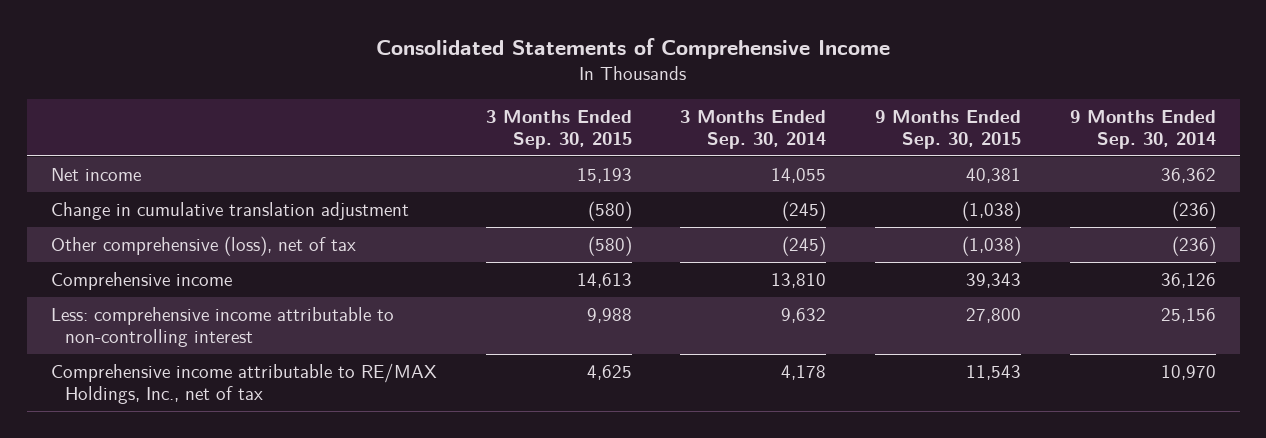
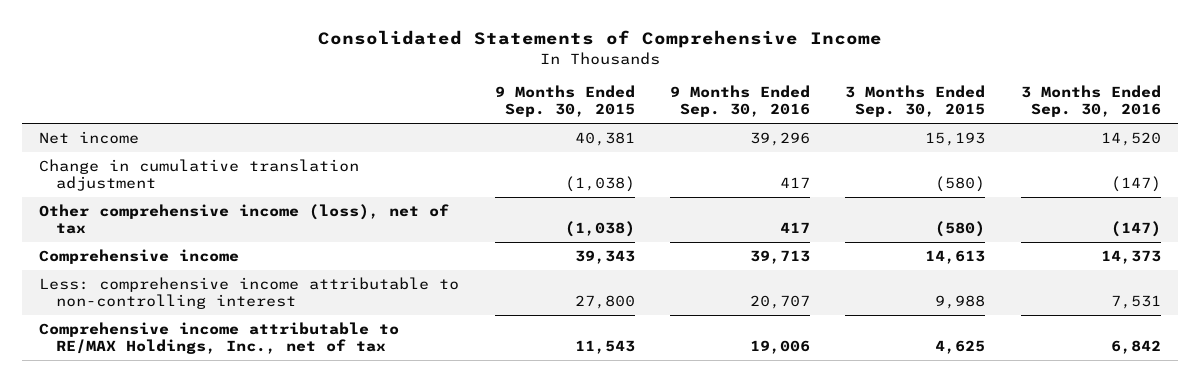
- | 3 Months Ended Sep. 30, 2015 | 3 Months Ended Sep. 30, 2014 | 9 Months Ended Sep. 30, 2015 | 9 Months Ended Sep. 30, 2014
+ | 9 Months Ended Sep. 30, 2015 | 9 Months Ended Sep. 30, 2016 | 3 Months Ended Sep. 30, 2015 | 3 Months Ended Sep. 30, 2016
- Other comprehensive (loss), net of tax | (580) | (245) | (1,038) | (236)
+ Other comprehensive income (loss), net of tax | (1,038) | 417 | (580) | (147)

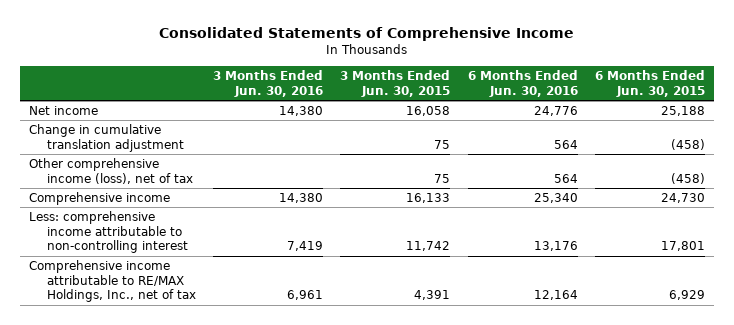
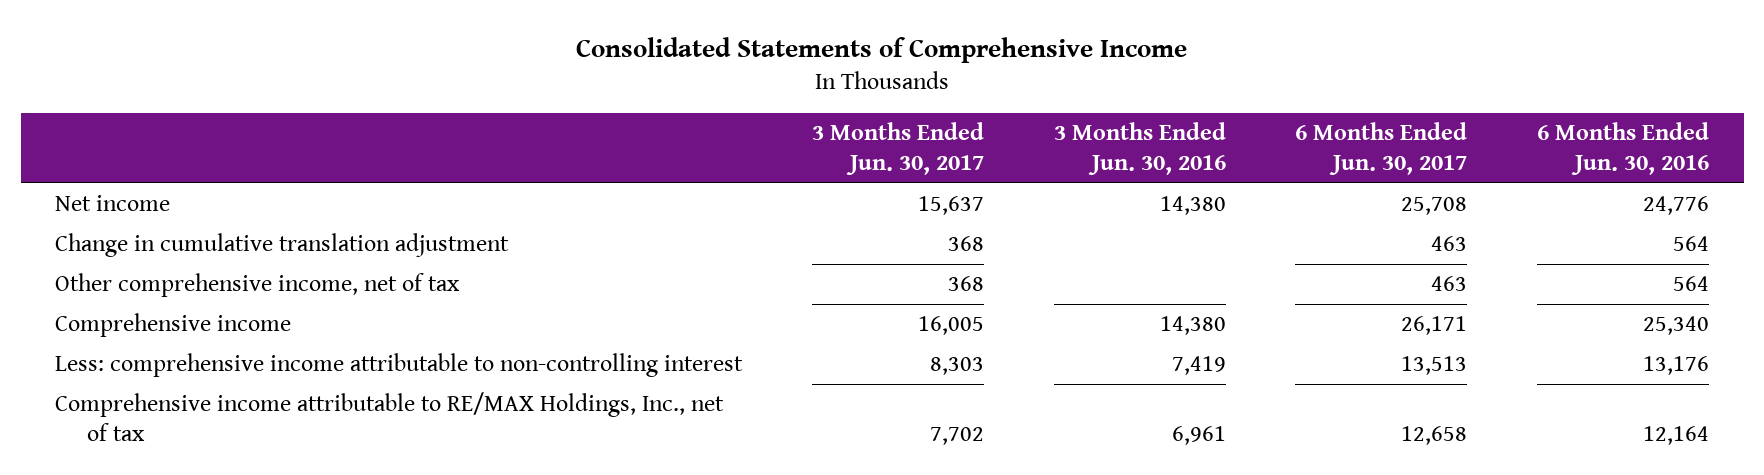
- | 3 Months Ended Jun. 30, 2016 | 3 Months Ended Jun. 30, 2015 | 6 Months Ended Jun. 30, 2016 | 6 Months Ended Jun. 30, 2015
+ | 3 Months Ended Jun. 30, 2017 | 3 Months Ended Jun. 30, 2016 | 6 Months Ended Jun. 30, 2017 | 6 Months Ended Jun. 30, 2016
- Other comprehensive income (loss), net of tax | | 75 | 564 | (458)
+ Other comprehensive income, net of tax | 368 | | 463 | 564

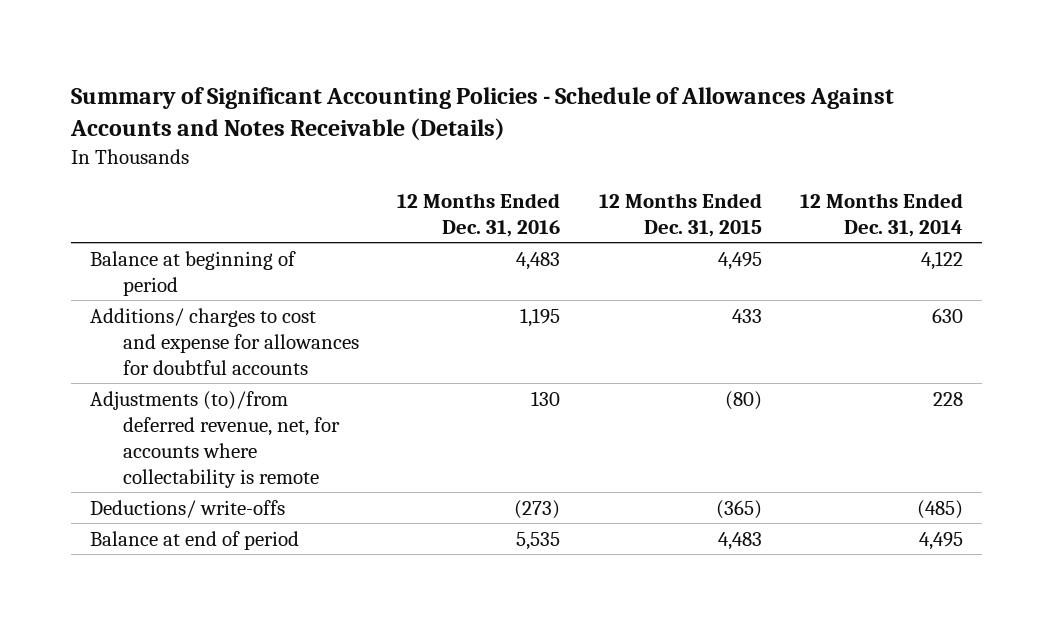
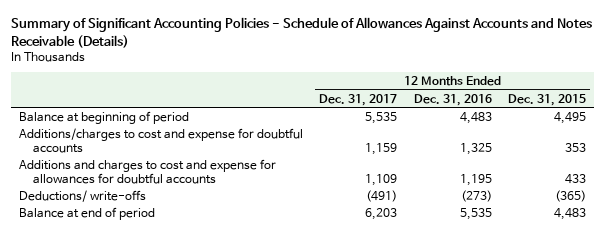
- | 12 Months Ended Dec. 31, 2016 | 12 Months Ended Dec. 31, 2015 | 12 Months Ended Dec. 31, 2014
+ | 12 Months Ended Dec. 31, 2017 | 12 Months Ended Dec. 31, 2016 | 12 Months Ended Dec. 31, 2015
- Additions/ charges to cost and expense for allowances for doubtful accounts | 1,195 | 433 | 630
- Adjustments (to)/from deferred revenue, net, for accounts where collectability is remote | 130 | (80) | 228
+ Additions/charges to cost and expense for doubtful accounts | 1,159 | 1,325 | 353
+ Additions and charges to cost and expense for allowances for doubtful accounts | 1,109 | 1,195 | 433

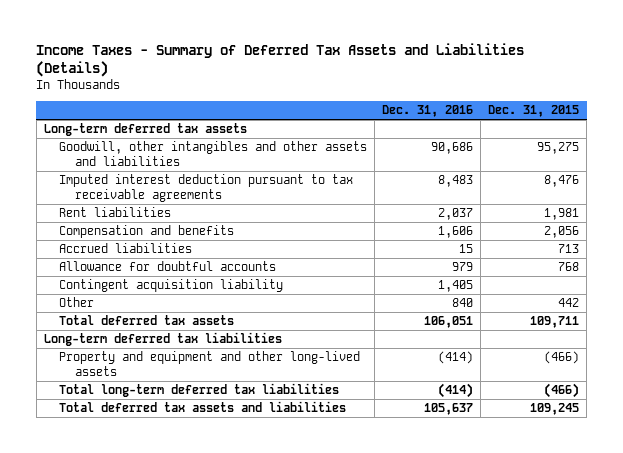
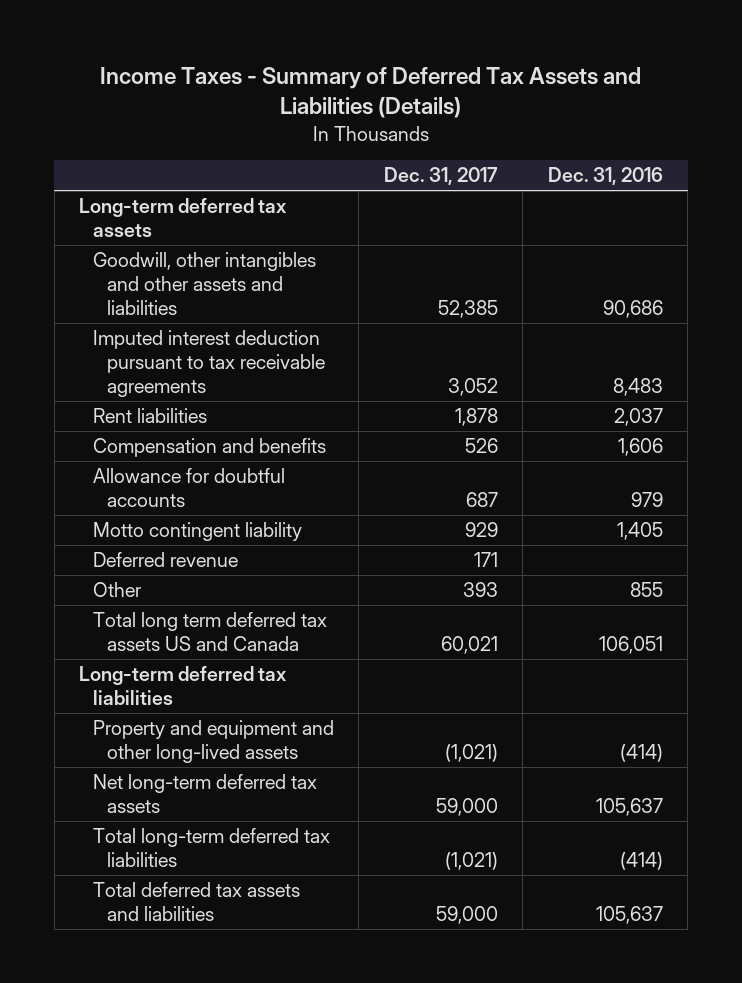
- | Dec. 31, 2016 | Dec. 31, 2015
+ | Dec. 31, 2017 | Dec. 31, 2016
- Accrued liabilities | 15 | 713
- Contingent acquisition liability | 1,405 |
- Other | 840 | 442
- Total deferred tax assets | 106,051 | 109,711
+ Motto contingent liability | 929 | 1,405
+ Deferred revenue | 171 |
+ Other | 393 | 855
+ Total long term deferred tax assets US and Canada | 60,021 | 106,051
+ Net long-term deferred tax assets | 59,000 | 105,637

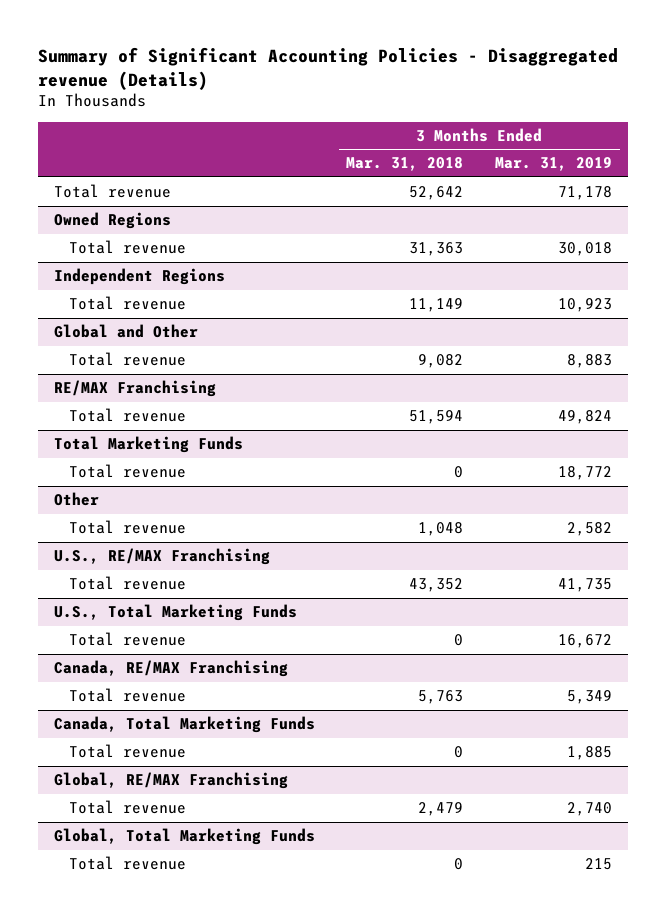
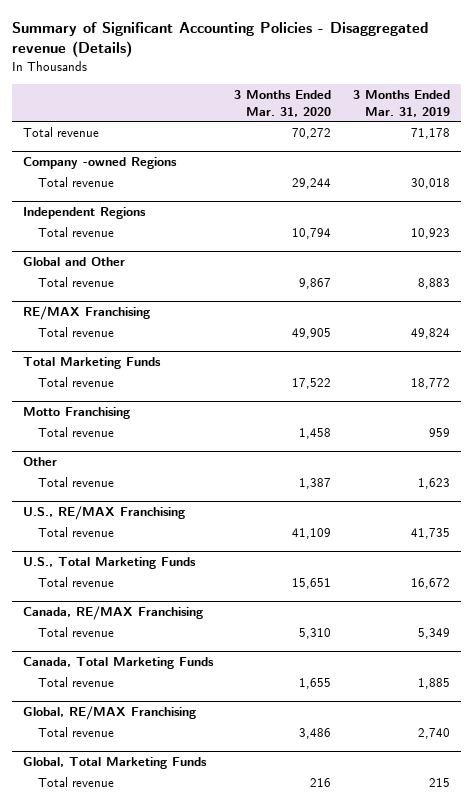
- | 3 Months Ended Mar. 31, 2018 | 3 Months Ended Mar. 31, 2019
+ | 3 Months Ended Mar. 31, 2020 | 3 Months Ended Mar. 31, 2019
- Owned Regions
+ Company -owned Regions
+ Motto Franchising
+ Total revenue | 1,458 | 959
@ Other
- Total revenue | 1,048 | 2,582
+ Total revenue | 1,387 | 1,623

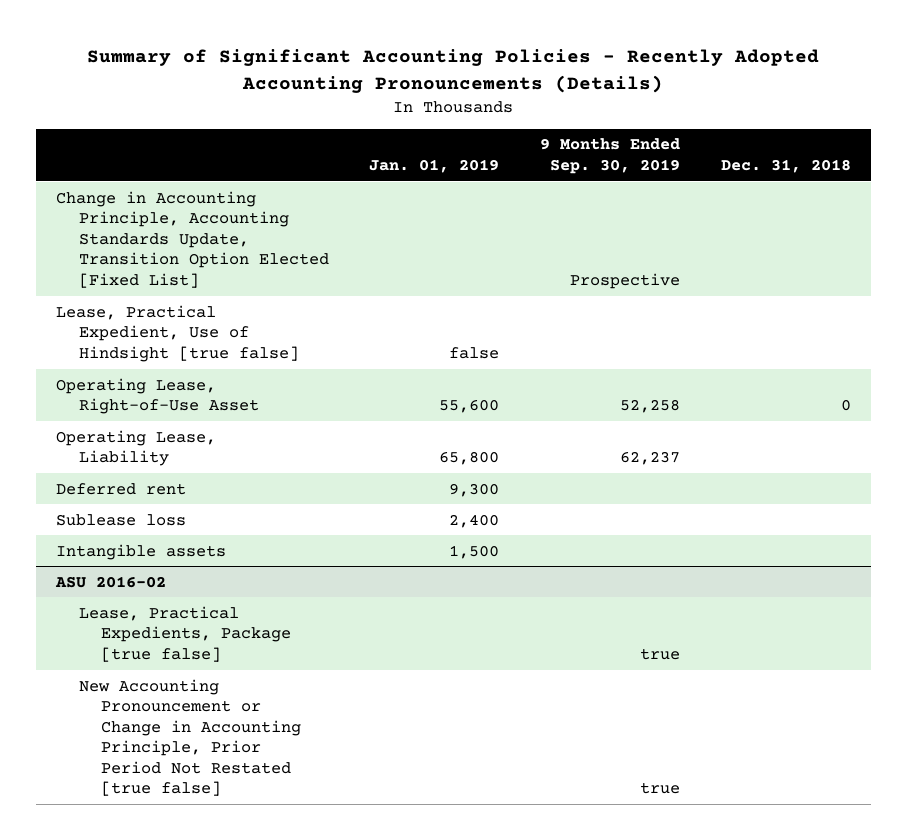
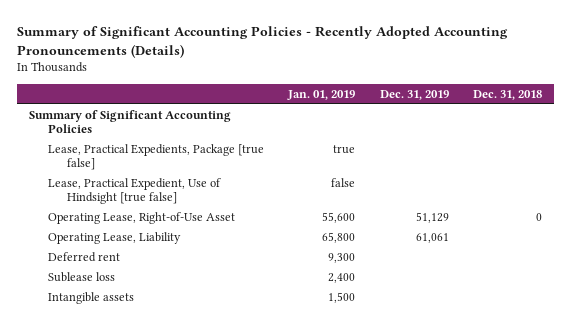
- | Jan. 01, 2019 | 9 Months Ended Sep. 30, 2019 | Dec. 31, 2018
+ | Jan. 01, 2019 | Dec. 31, 2019 | Dec. 31, 2018
- Change in Accounting Principle, Accounting Standards Update, Transition Option Elected [Fixed List] | | Prospective |
+ Summary of Significant Accounting Policies
+ Lease, Practical Expedients, Package [true false] | true | |
- ASU 2016-02
- Lease, Practical Expedients, Package [true false] | | true |
- New Accounting Pronouncement or Change in Accounting Principle, Prior Period Not Restated [true false] | | true |

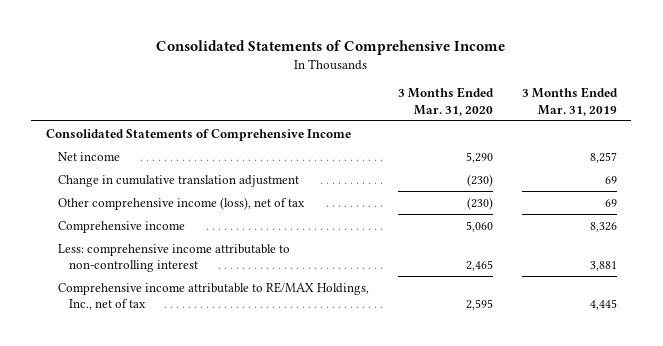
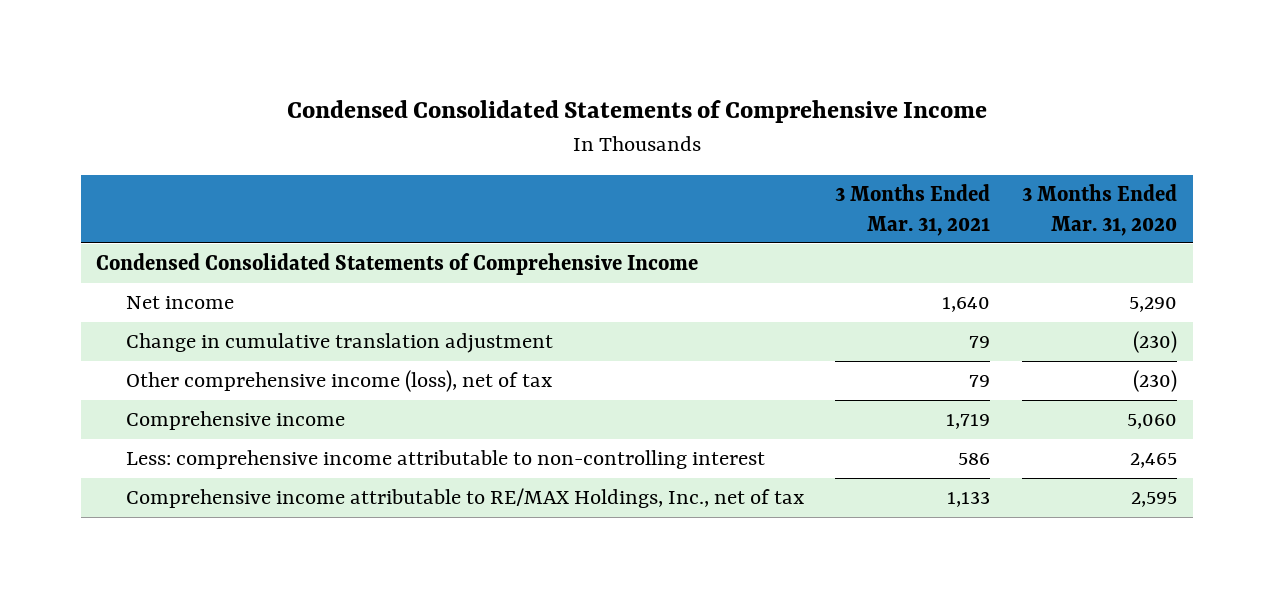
- Consolidated Statements of Comprehensive Income
+ Condensed Consolidated Statements of Comprehensive Income
- | 3 Months Ended Mar. 31, 2020 | 3 Months Ended Mar. 31, 2019
+ | 3 Months Ended Mar. 31, 2021 | 3 Months Ended Mar. 31, 2020
- Consolidated Statements of Comprehensive Income
+ Condensed Consolidated Statements of Comprehensive Income

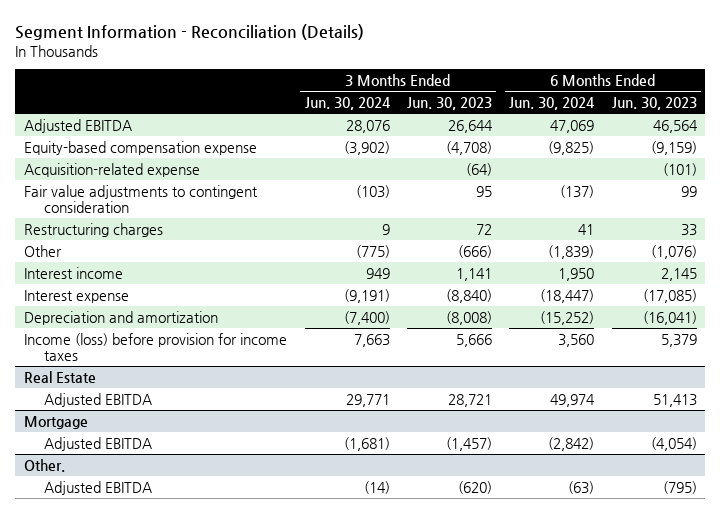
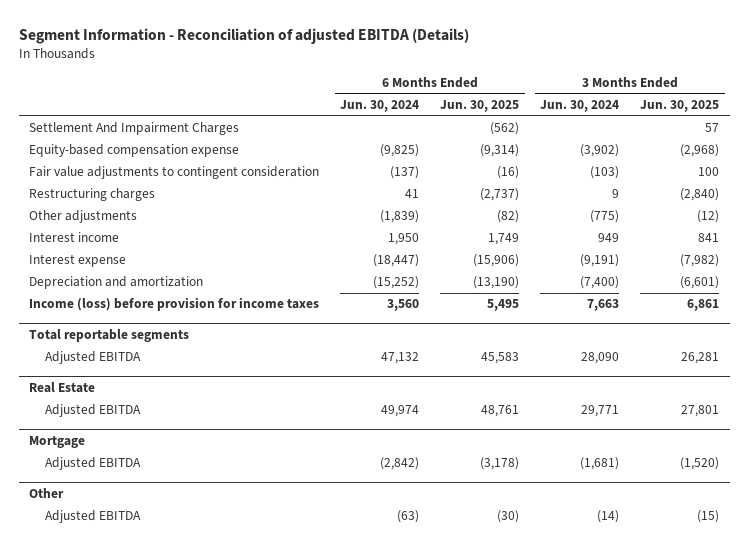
- Segment Information - Reconciliation (Details)
+ Segment Information - Reconciliation of adjusted EBITDA (Details)
- | 3 Months Ended Jun. 30, 2024 | 3 Months Ended Jun. 30, 2023 | 6 Months Ended Jun. 30, 2024 | 6 Months Ended Jun. 30, 2023
+ | 6 Months Ended Jun. 30, 2024 | 6 Months Ended Jun. 30, 2025 | 3 Months Ended Jun. 30, 2024 | 3 Months Ended Jun. 30, 2025
- Adjusted EBITDA | 28,076 | 26,644 | 47,069 | 46,564
+ Settlement And Impairment Charges | | (562) | | 57
- Acquisition-related expense | | (64) | | (101)
- Other | (775) | (666) | (1,839) | (1,076)
+ Other adjustments | (1,839) | (82) | (775) | (12)
+ Total reportable segments
+ Adjusted EBITDA | 47,132 | 45,583 | 28,090 | 26,281
- Other.
+ Other

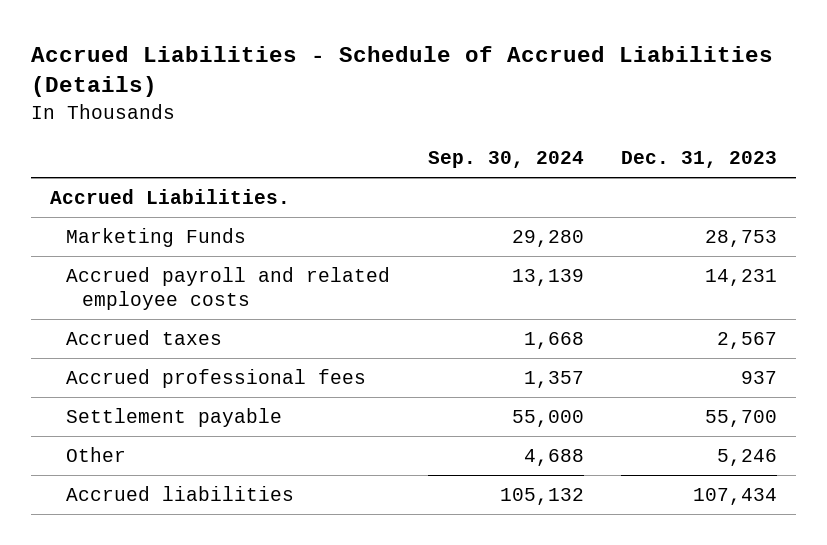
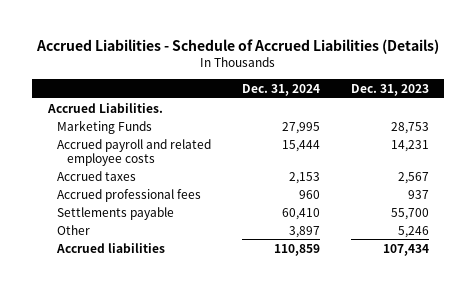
- | Sep. 30, 2024 | Dec. 31, 2023
+ | Dec. 31, 2024 | Dec. 31, 2023
- Settlement payable | 55,000 | 55,700
+ Settlements payable | 60,410 | 55,700

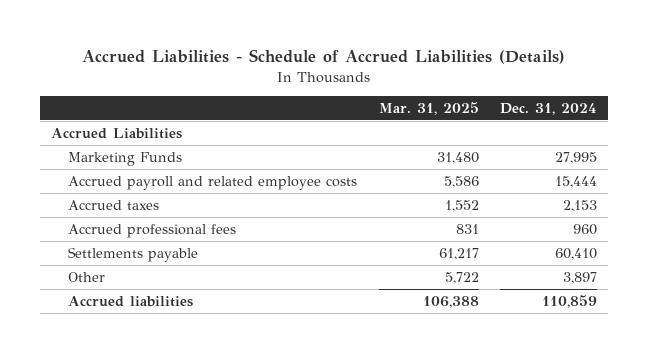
- | Dec. 31, 2024 | Dec. 31, 2023
+ | Mar. 31, 2025 | Dec. 31, 2024
- Accrued Liabilities.
+ Accrued Liabilities

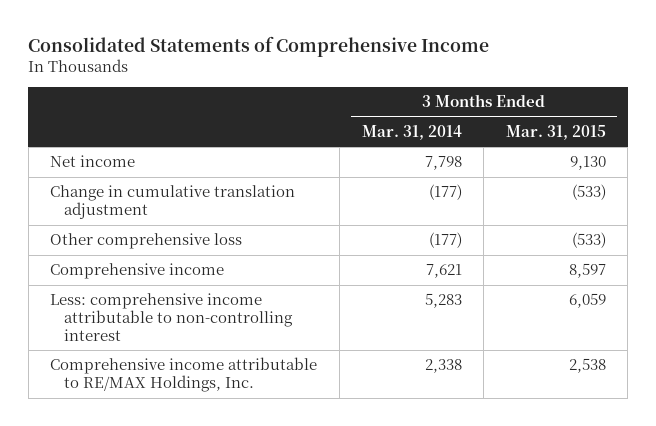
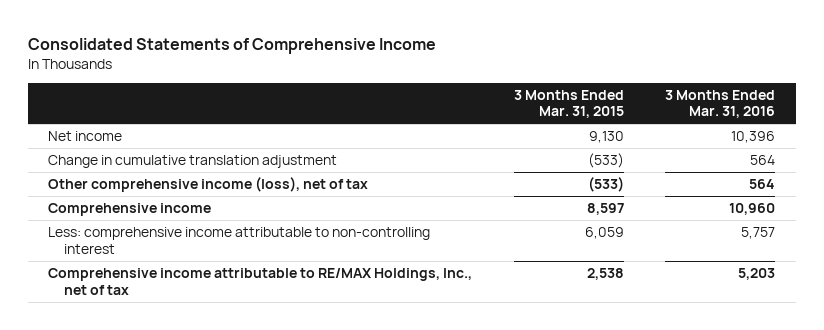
- | 3 Months Ended Mar. 31, 2014 | 3 Months Ended Mar. 31, 2015
+ | 3 Months Ended Mar. 31, 2015 | 3 Months Ended Mar. 31, 2016
- Other comprehensive loss | (177) | (533)
+ Other comprehensive income (loss), net of tax | (533) | 564
- Comprehensive income attributable to RE/MAX Holdings, Inc. | 2,338 | 2,538
+ Comprehensive income attributable to RE/MAX Holdings, Inc., net of tax | 2,538 | 5,203

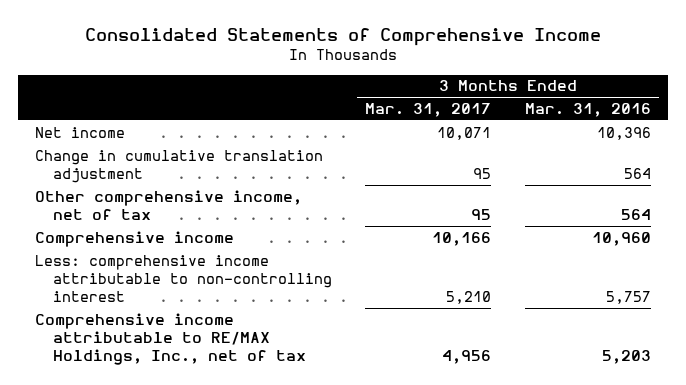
- | 3 Months Ended Mar. 31, 2015 | 3 Months Ended Mar. 31, 2016
+ | 3 Months Ended Mar. 31, 2017 | 3 Months Ended Mar. 31, 2016
- Other comprehensive income (loss), net of tax | (533) | 564
+ Other comprehensive income, net of tax | 95 | 564

